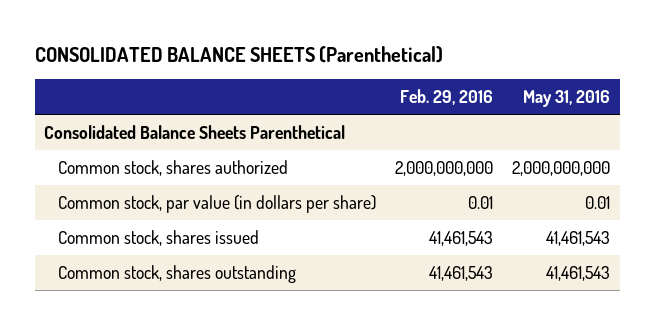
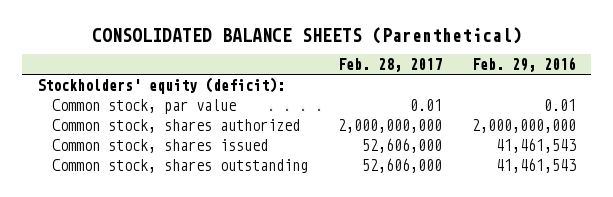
- | Feb. 29, 2016 | May 31, 2016
+ | Feb. 28, 2017 | Feb. 29, 2016
- Consolidated Balance Sheets Parenthetical
+ Stockholders' equity (deficit):
+ Common stock, par value | 0.01 | 0.01
- Common stock, par value (in dollars per share) | 0.01 | 0.01

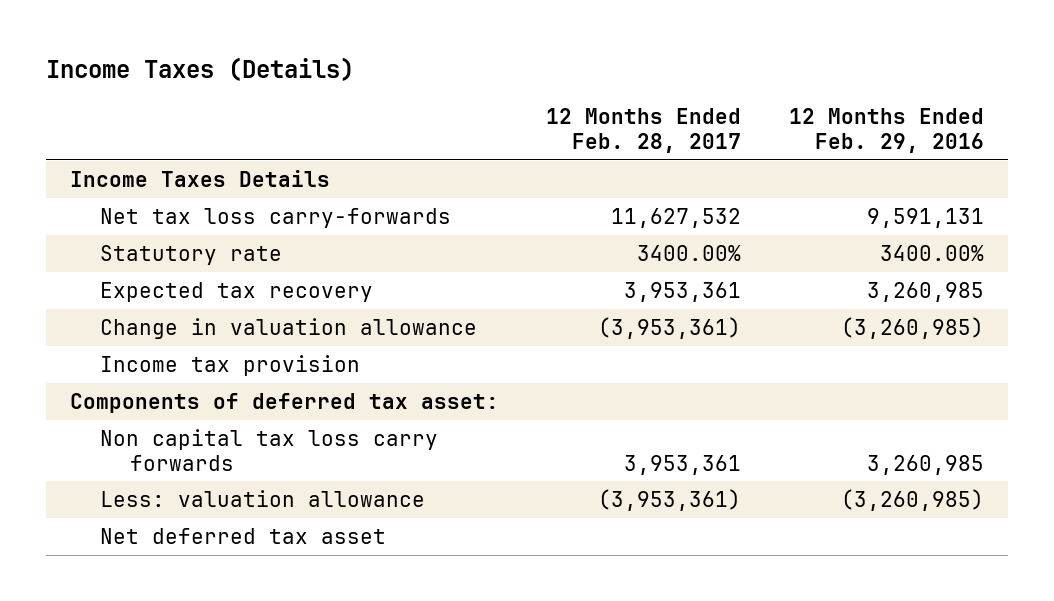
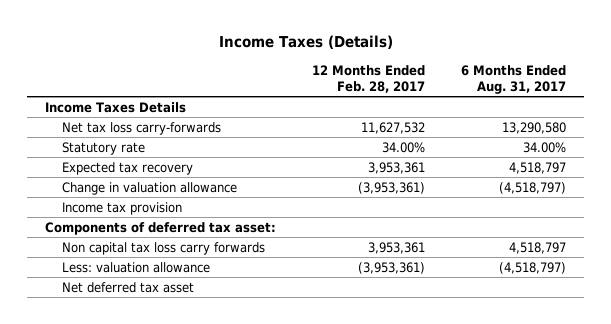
- | 12 Months Ended Feb. 28, 2017 | 12 Months Ended Feb. 29, 2016
+ | 12 Months Ended Feb. 28, 2017 | 6 Months Ended Aug. 31, 2017
- Statutory rate | 3400.00% | 3400.00%
+ Statutory rate | 34.00% | 34.00%

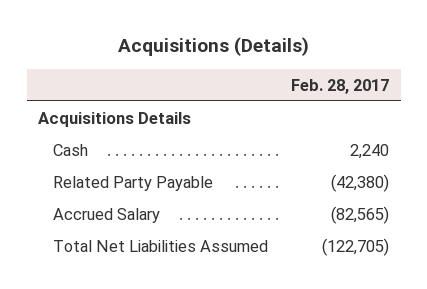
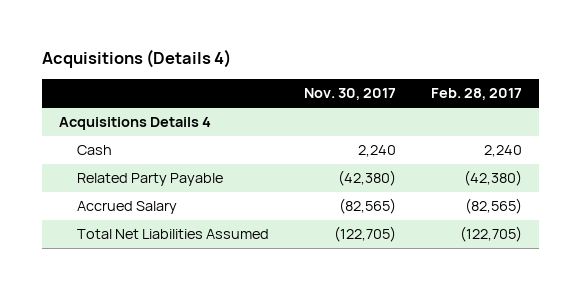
- Acquisitions (Details)
+ Acquisitions (Details 4)
- | Feb. 28, 2017
+ | Nov. 30, 2017 | Feb. 28, 2017
- Acquisitions Details
+ Acquisitions Details 4

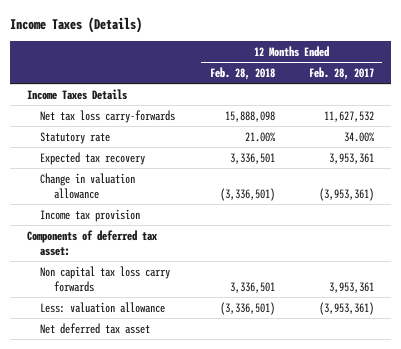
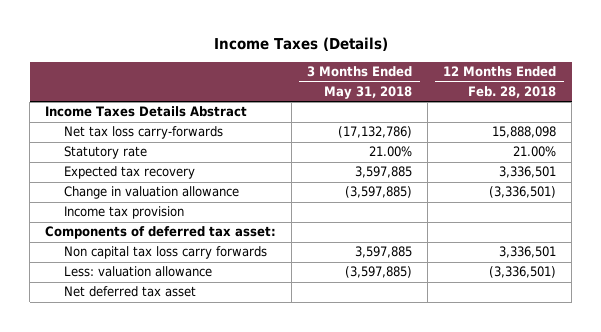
- | 12 Months Ended Feb. 28, 2018 | 12 Months Ended Feb. 28, 2017
+ | 3 Months Ended May 31, 2018 | 12 Months Ended Feb. 28, 2018
- Income Taxes Details
+ Income Taxes Details Abstract

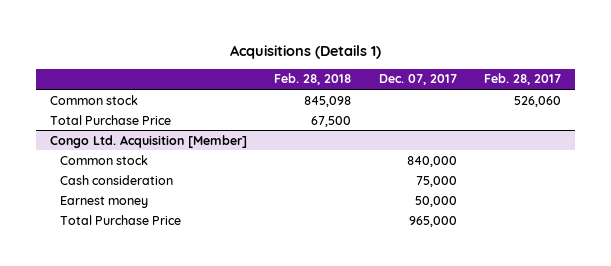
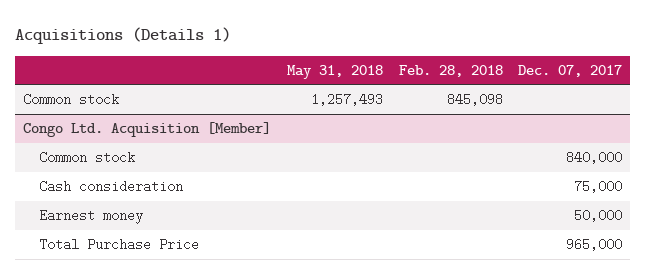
- | Feb. 28, 2018 | Dec. 07, 2017 | Feb. 28, 2017
+ | May 31, 2018 | Feb. 28, 2018 | Dec. 07, 2017
- Total Purchase Price | 67,500 | |

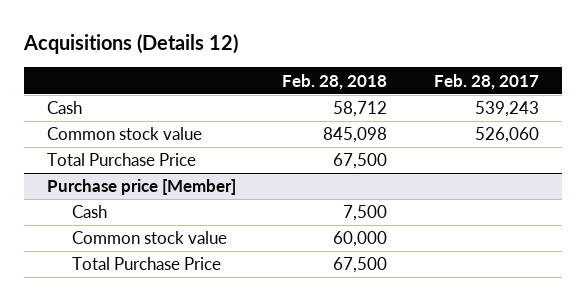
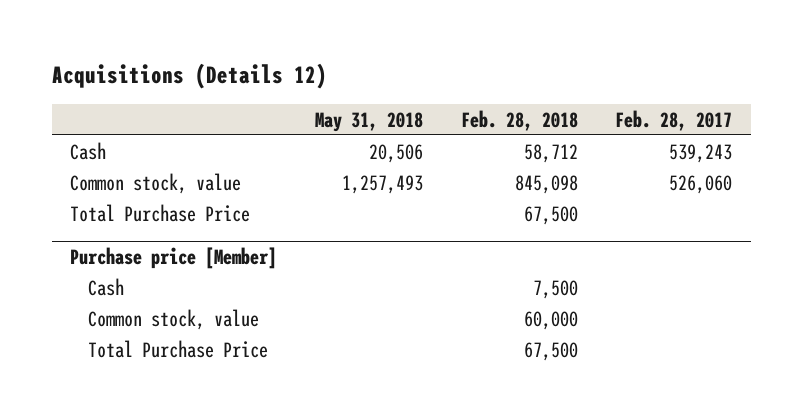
- | Feb. 28, 2018 | Feb. 28, 2017
+ | May 31, 2018 | Feb. 28, 2018 | Feb. 28, 2017
- Common stock value | 845,098 | 526,060
+ Common stock, value | 1,257,493 | 845,098 | 526,060
@ Purchase price [Member]
- Common stock value | 60,000 |
+ Common stock, value | | 60,000 |

